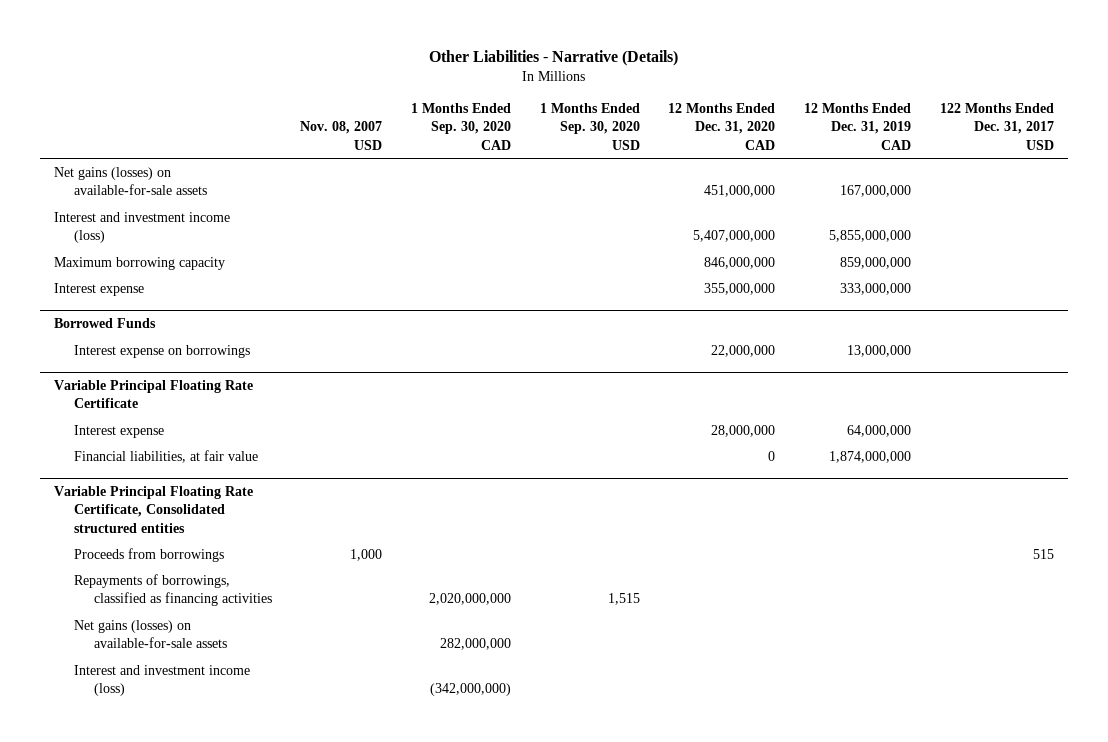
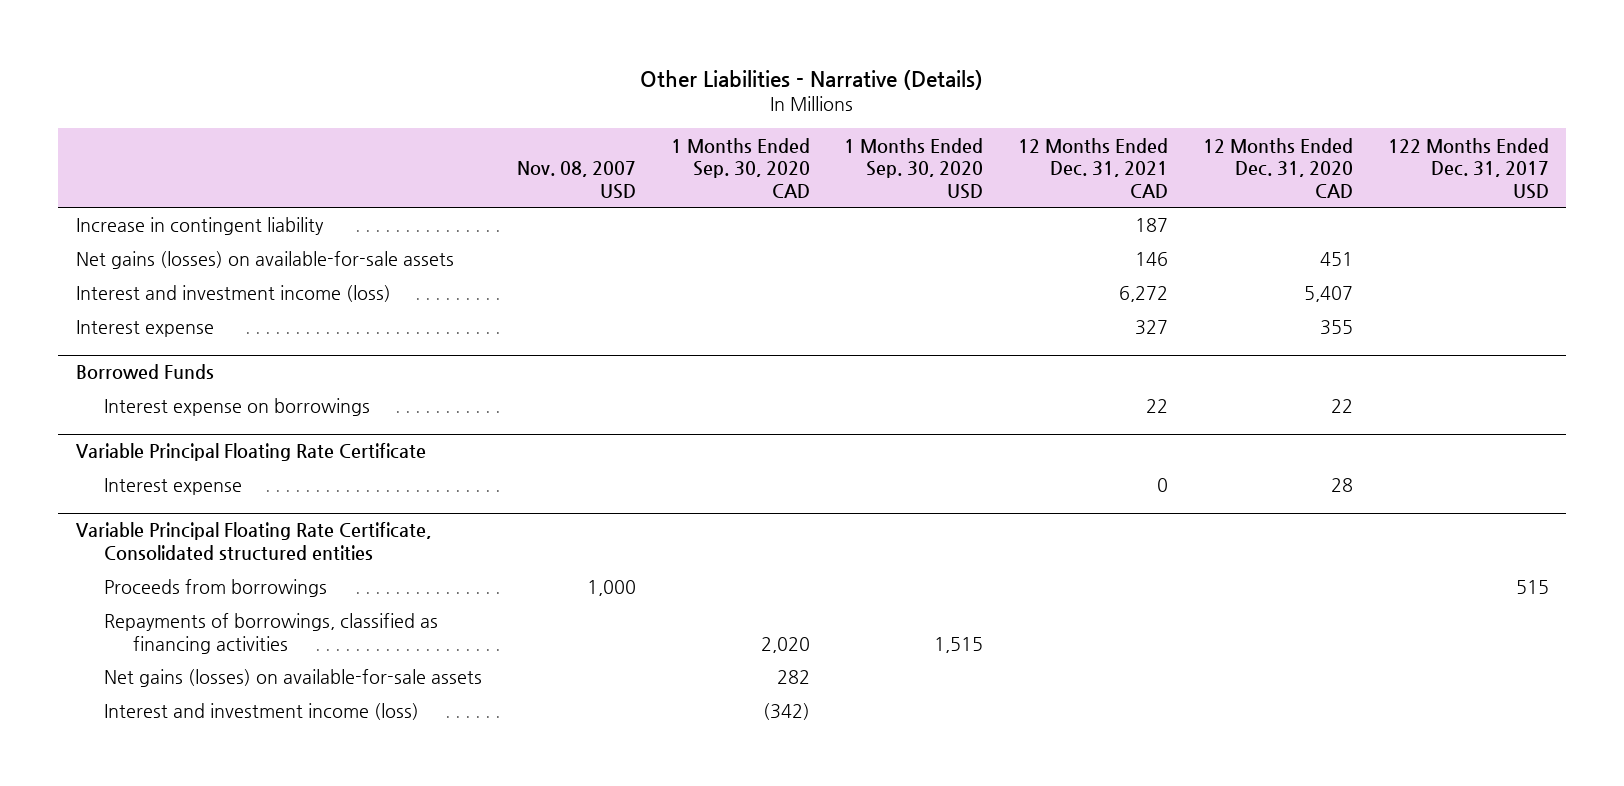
- | Nov. 08, 2007 USD | 1 Months Ended Sep. 30, 2020 CAD | 1 Months Ended Sep. 30, 2020 USD | 12 Months Ended Dec. 31, 2020 CAD | 12 Months Ended Dec. 31, 2019 CAD | 122 Months Ended Dec. 31, 2017 USD
+ | Nov. 08, 2007 USD | 1 Months Ended Sep. 30, 2020 CAD | 1 Months Ended Sep. 30, 2020 USD | 12 Months Ended Dec. 31, 2021 CAD | 12 Months Ended Dec. 31, 2020 CAD | 122 Months Ended Dec. 31, 2017 USD
- Net gains (losses) on available-for-sale assets | | | | 451,000,000 | 167,000,000 |
- Interest and investment income (loss) | | | | 5,407,000,000 | 5,855,000,000 |
- Maximum borrowing capacity | | | | 846,000,000 | 859,000,000 |
- Interest expense | | | | 355,000,000 | 333,000,000 |
+ Increase in contingent liability | | | | 187 | |
+ Net gains (losses) on available-for-sale assets | | | | 146 | 451 |
+ Interest and investment income (loss) | | | | 6,272 | 5,407 |
+ Interest expense | | | | 327 | 355 |
@ Borrowed Funds
- Interest expense on borrowings | | | | 22,000,000 | 13,000,000 |
+ Interest expense on borrowings | | | | 22 | 22 |
@ Variable Principal Floating Rate Certificate
- Interest expense | | | | 28,000,000 | 64,000,000 |
- Financial liabilities, at fair value | | | | 0 | 1,874,000,000 |
+ Interest expense | | | | 0 | 28 |
@ Variable Principal Floating Rate Certificate, Consolidated structured entities
- Repayments of borrowings, classified as financing activities | | 2,020,000,000 | 1,515 | | |
- Net gains (losses) on available-for-sale assets | | 282,000,000 | | | |
- Interest and investment income (loss) | | (342,000,000) | | | |
+ Repayments of borrowings, classified as financing activities | | 2,020 | 1,515 | | |
+ Net gains (losses) on available-for-sale assets | | 282 | | | |
+ Interest and investment income (loss) | | (342) | | | |

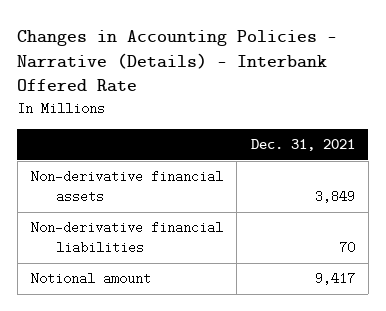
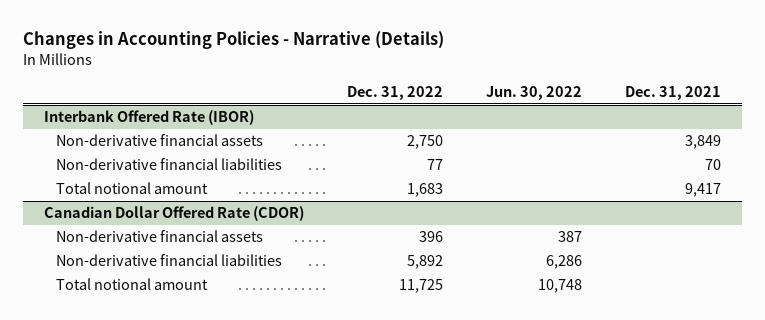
- Changes in Accounting Policies - Narrative (Details) - Interbank Offered Rate
+ Changes in Accounting Policies - Narrative (Details)
- | Dec. 31, 2021
+ | Dec. 31, 2022 | Jun. 30, 2022 | Dec. 31, 2021
+ Interbank Offered Rate (IBOR)
- Notional amount | 9,417
+ Total notional amount | 1,683 | | 9,417
+ Canadian Dollar Offered Rate (CDOR)
+ Non-derivative financial assets | 396 | 387 |
+ Non-derivative financial liabilities | 5,892 | 6,286 |
+ Total notional amount | 11,725 | 10,748 |

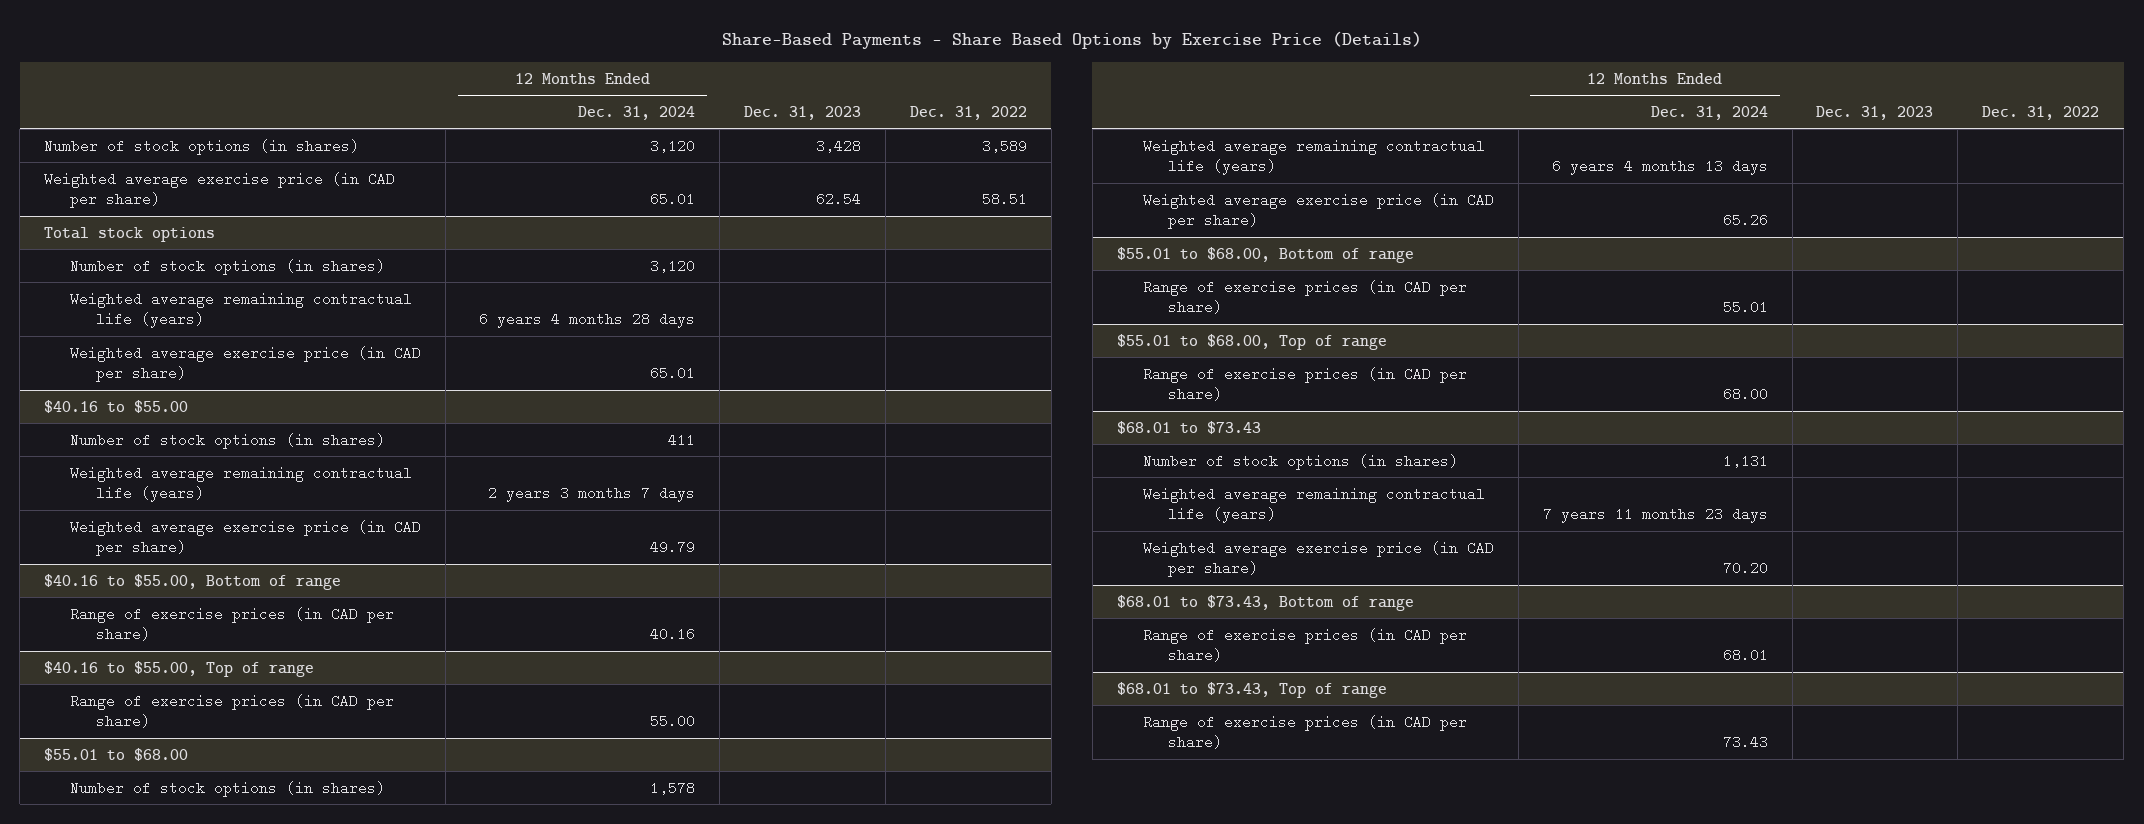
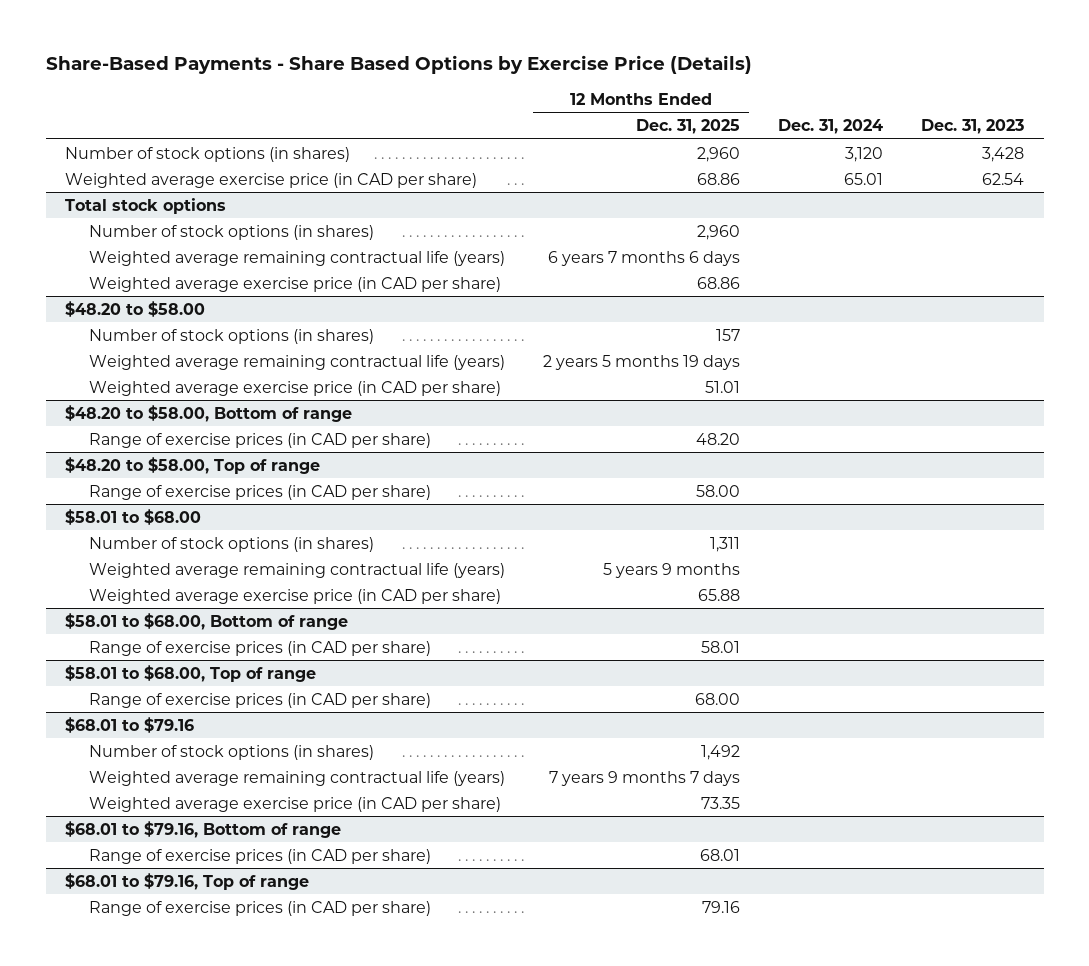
- | 12 Months Ended Dec. 31, 2024 | Dec. 31, 2023 | Dec. 31, 2022
+ | 12 Months Ended Dec. 31, 2025 | Dec. 31, 2024 | Dec. 31, 2023
- $40.16 to $55.00
+ $48.20 to $58.00
- $40.16 to $55.00, Bottom of range
- Range of exercise prices (in CAD per share) | 40.16 | |
- $40.16 to $55.00, Top of range
- Range of exercise prices (in CAD per share) | 55.00 | |
- $55.01 to $68.00
+ $48.20 to $58.00, Bottom of range
+ Range of exercise prices (in CAD per share) | 48.20 | |
+ $48.20 to $58.00, Top of range
+ Range of exercise prices (in CAD per share) | 58.00 | |
+ $58.01 to $68.00
- $55.01 to $68.00, Bottom of range
+ $58.01 to $68.00, Bottom of range
- $55.01 to $68.00, Top of range
+ $58.01 to $68.00, Top of range
- $68.01 to $73.43
+ $68.01 to $79.16
- $68.01 to $73.43, Bottom of range
+ $68.01 to $79.16, Bottom of range
- $68.01 to $73.43, Top of range
+ $68.01 to $79.16, Top of range

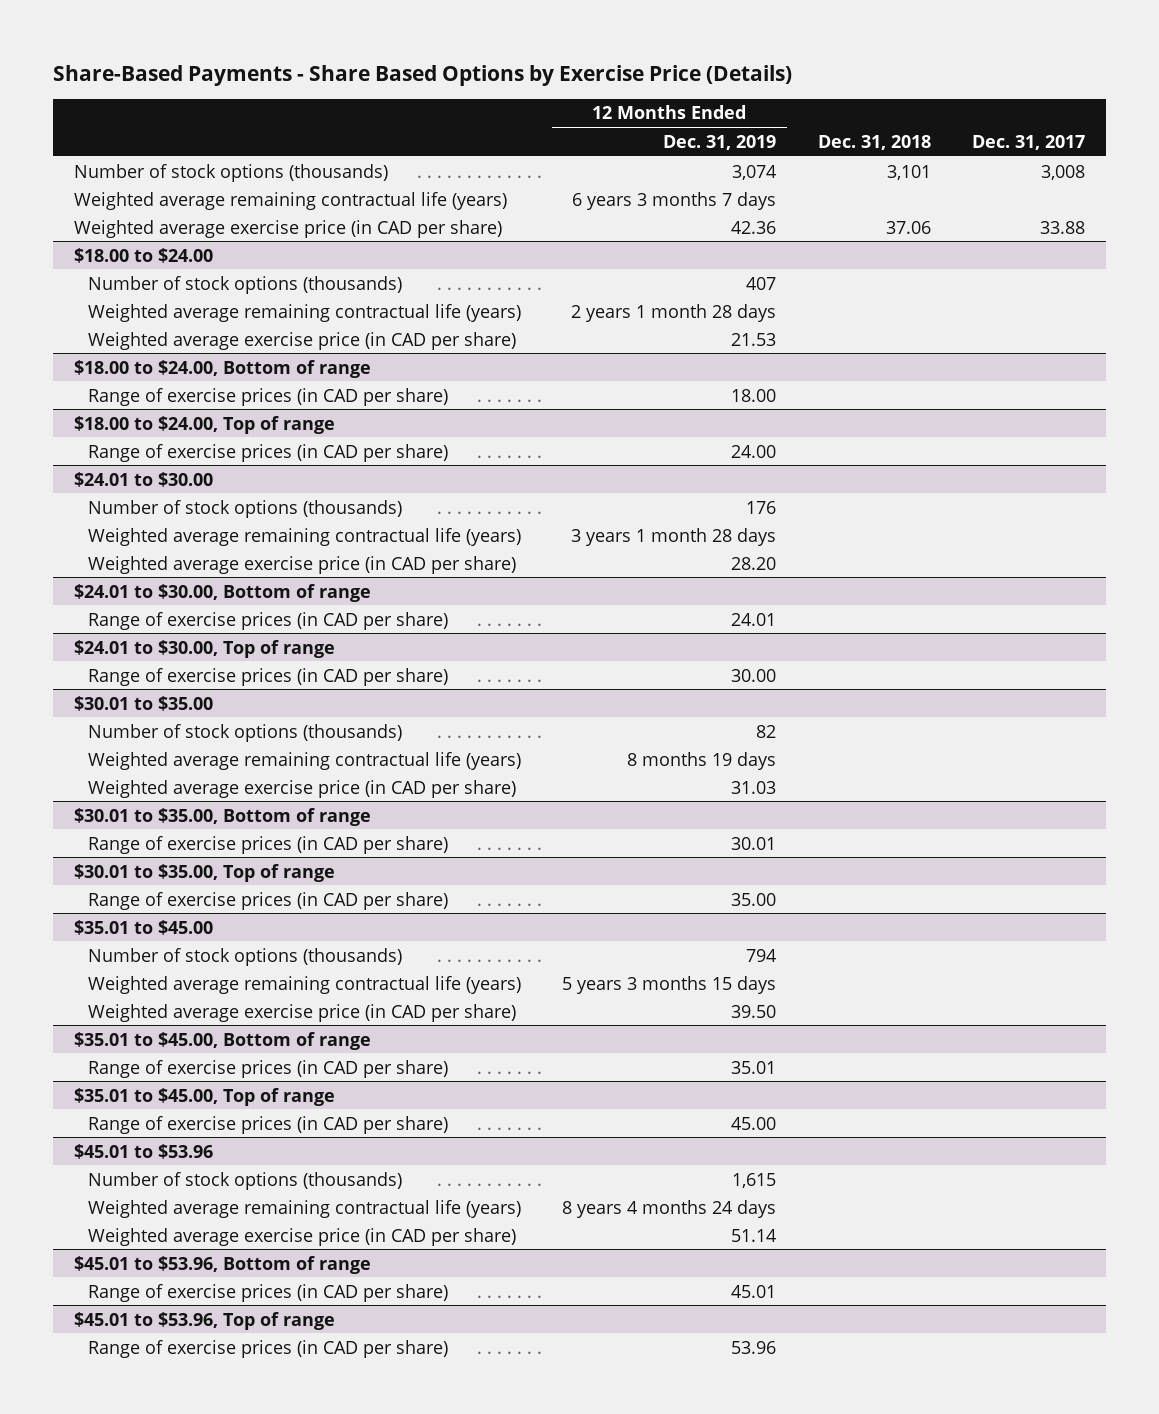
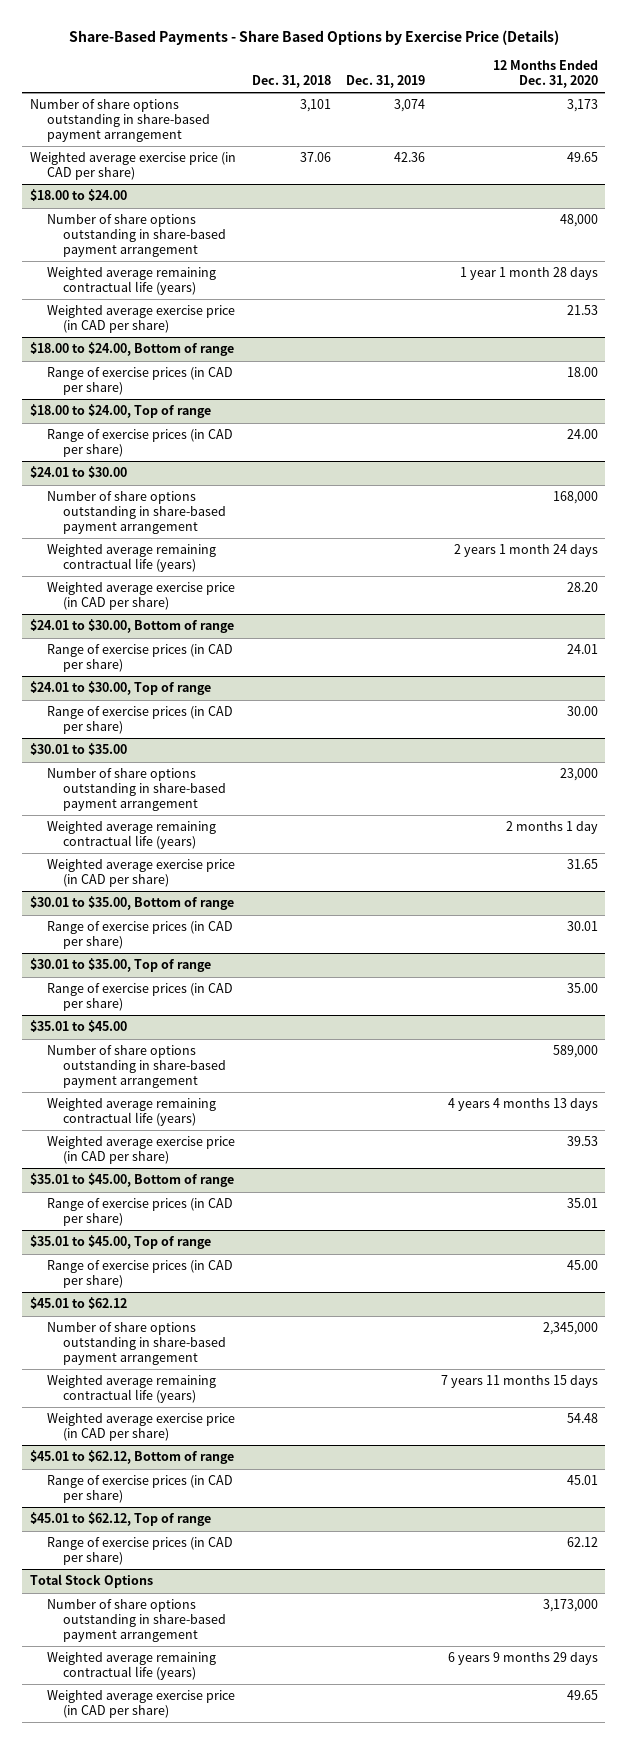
- | 12 Months Ended Dec. 31, 2019 | Dec. 31, 2018 | Dec. 31, 2017
+ | Dec. 31, 2018 | Dec. 31, 2019 | 12 Months Ended Dec. 31, 2020
- Number of stock options (thousands) | 3,074 | 3,101 | 3,008
- Weighted average remaining contractual life (years) | 6 years 3 months 7 days | |
+ Number of share options outstanding in share-based payment arrangement | 3,101 | 3,074 | 3,173
@ $18.00 to $24.00
- Number of stock options (thousands) | 407 | |
+ Number of share options outstanding in share-based payment arrangement | | | 48,000
@ $24.01 to $30.00
- Number of stock options (thousands) | 176 | |
+ Number of share options outstanding in share-based payment arrangement | | | 168,000
@ $30.01 to $35.00
- Number of stock options (thousands) | 82 | |
+ Number of share options outstanding in share-based payment arrangement | | | 23,000
@ $35.01 to $45.00
- Number of stock options (thousands) | 794 | |
+ Number of share options outstanding in share-based payment arrangement | | | 589,000
- $45.01 to $53.96
- Number of stock options (thousands) | 1,615 | |
+ $45.01 to $62.12
+ Number of share options outstanding in share-based payment arrangement | | | 2,345,000
- $45.01 to $53.96, Bottom of range
+ $45.01 to $62.12, Bottom of range
- $45.01 to $53.96, Top of range
+ $45.01 to $62.12, Top of range
+ Total Stock Options
+ Number of share options outstanding in share-based payment arrangement | | | 3,173,000
+ Weighted average remaining contractual life (years) | | | 6 years 9 months 29 days
+ Weighted average exercise price (in CAD per share) | | | 49.65

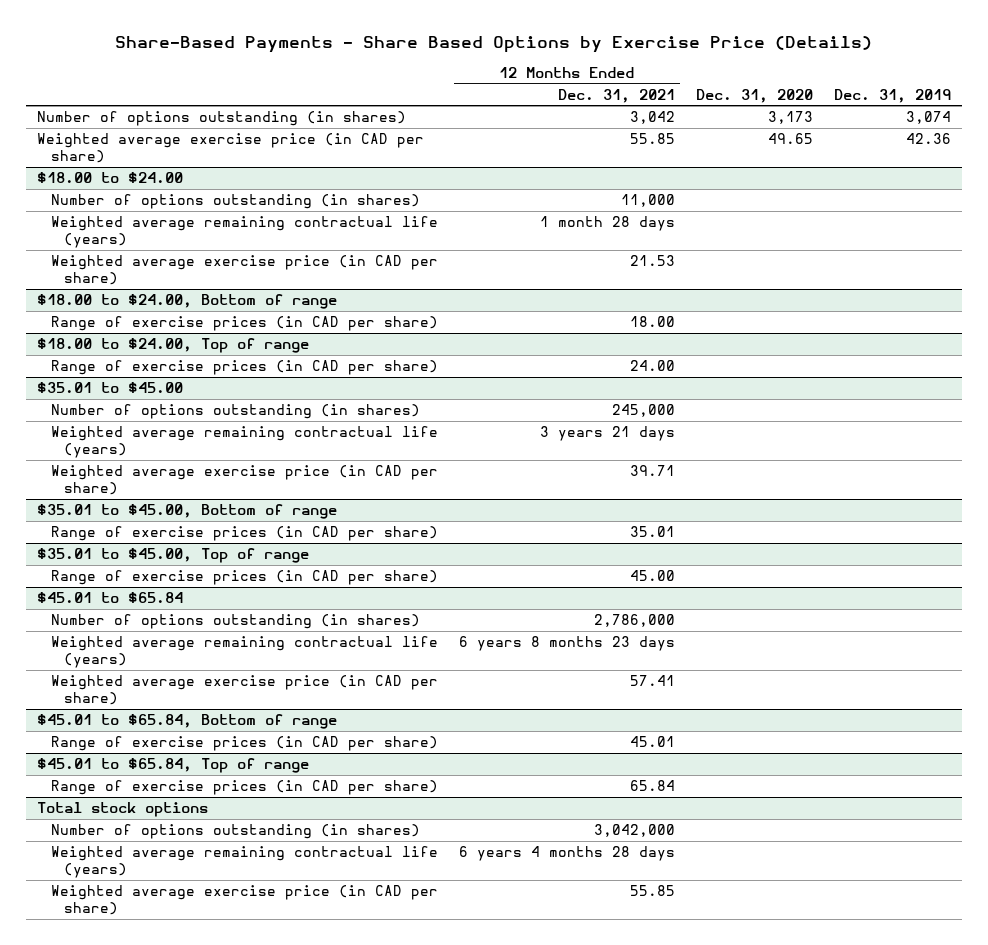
- | Dec. 31, 2018 | Dec. 31, 2019 | 12 Months Ended Dec. 31, 2020
+ | 12 Months Ended Dec. 31, 2021 | Dec. 31, 2020 | Dec. 31, 2019
- Number of share options outstanding in share-based payment arrangement | 3,101 | 3,074 | 3,173
+ Number of options outstanding (in shares) | 3,042 | 3,173 | 3,074
@ $18.00 to $24.00
- Number of share options outstanding in share-based payment arrangement | | | 48,000
+ Number of options outstanding (in shares) | 11,000 | |
- $24.01 to $30.00
- Number of share options outstanding in share-based payment arrangement | | | 168,000
- Weighted average remaining contractual life (years) | | | 2 years 1 month 24 days
- Weighted average exercise price (in CAD per share) | | | 28.20
- $24.01 to $30.00, Bottom of range
- Range of exercise prices (in CAD per share) | | | 24.01
- $24.01 to $30.00, Top of range
- Range of exercise prices (in CAD per share) | | | 30.00
- $30.01 to $35.00
- Number of share options outstanding in share-based payment arrangement | | | 23,000
- Weighted average remaining contractual life (years) | | | 2 months 1 day
- Weighted average exercise price (in CAD per share) | | | 31.65
- $30.01 to $35.00, Bottom of range
- Range of exercise prices (in CAD per share) | | | 30.01
- $30.01 to $35.00, Top of range
- Range of exercise prices (in CAD per share) | | | 35.00
@ $35.01 to $45.00
- Number of share options outstanding in share-based payment arrangement | | | 589,000
+ Number of options outstanding (in shares) | 245,000 | |
- $45.01 to $62.12
- Number of share options outstanding in share-based payment arrangement | | | 2,345,000
+ $45.01 to $65.84
+ Number of options outstanding (in shares) | 2,786,000 | |
- $45.01 to $62.12, Bottom of range
+ $45.01 to $65.84, Bottom of range
- $45.01 to $62.12, Top of range
+ $45.01 to $65.84, Top of range
- Total Stock Options
- Number of share options outstanding in share-based payment arrangement | | | 3,173,000
+ Total stock options
+ Number of options outstanding (in shares) | 3,042,000 | |

